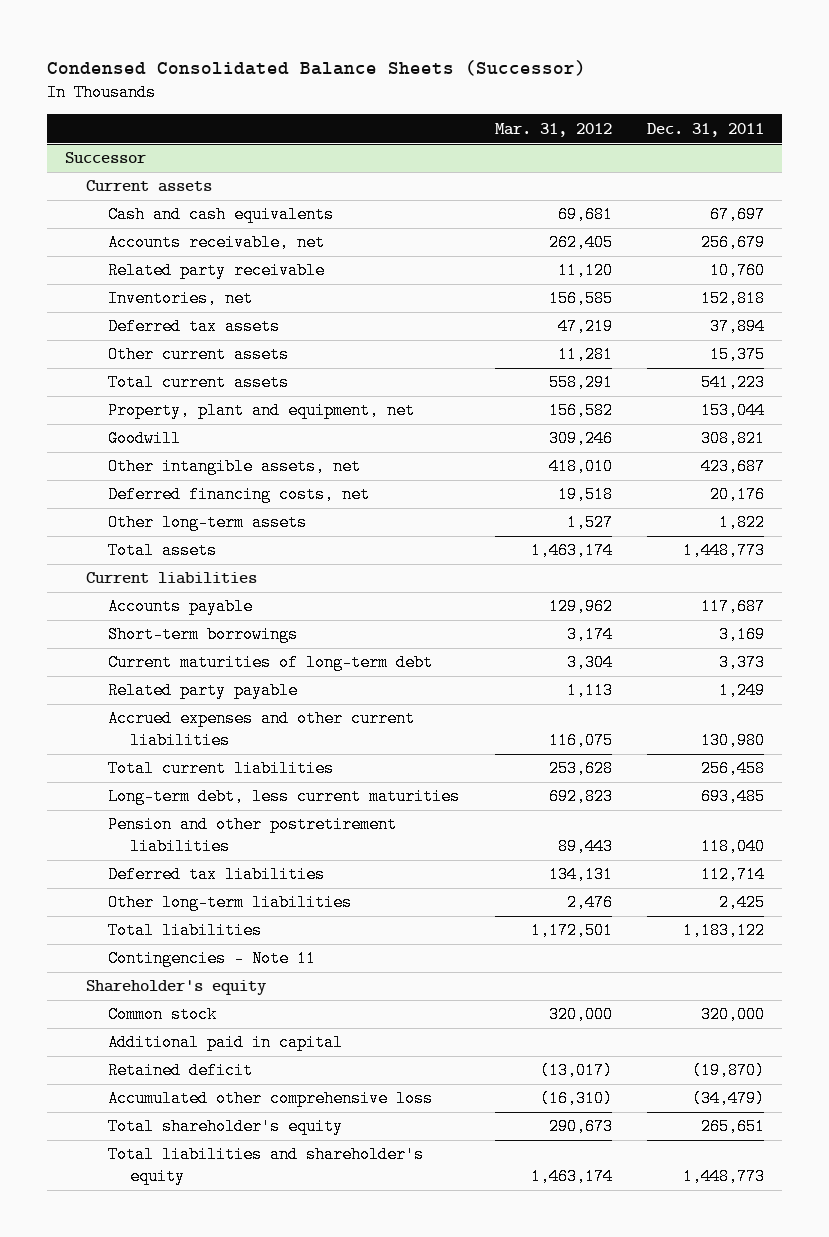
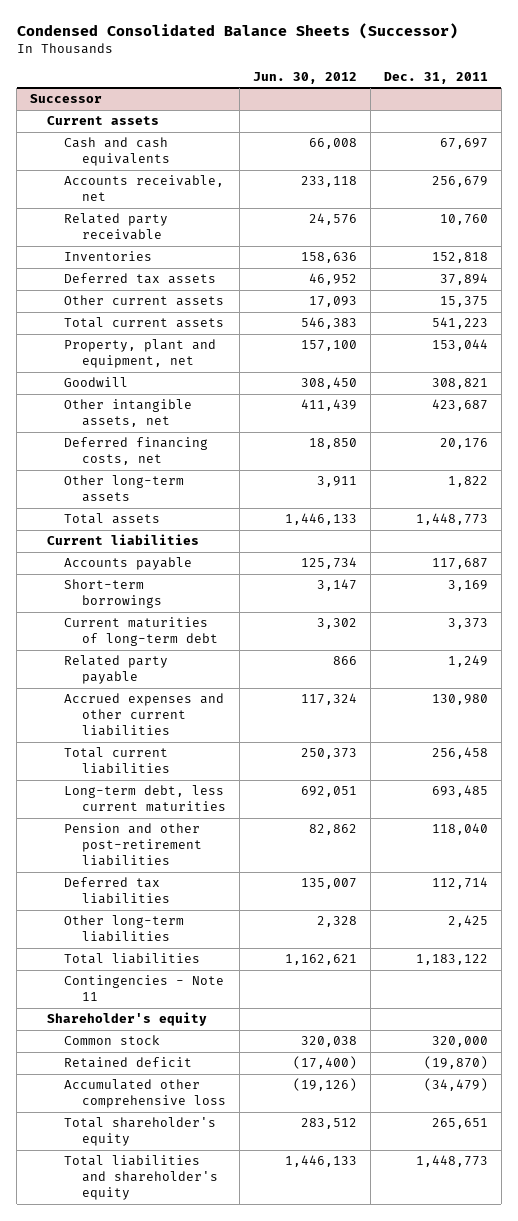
- | Mar. 31, 2012 | Dec. 31, 2011
+ | Jun. 30, 2012 | Dec. 31, 2011
@ Successor
- Inventories, net | 156,585 | 152,818
+ Inventories | 158,636 | 152,818
- Pension and other postretirement liabilities | 89,443 | 118,040
+ Pension and other post-retirement liabilities | 82,862 | 118,040
- Additional paid in capital

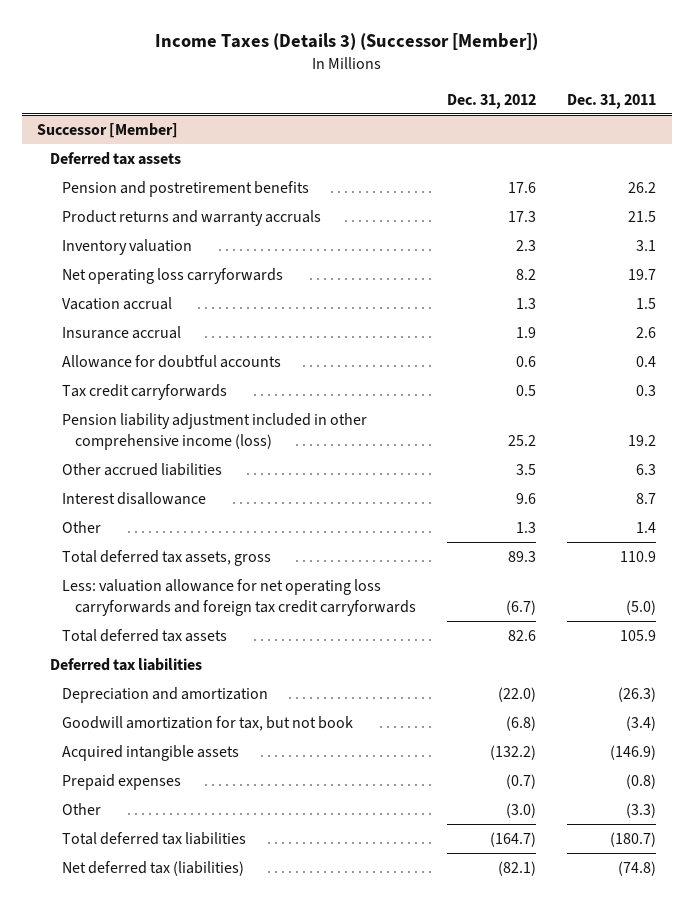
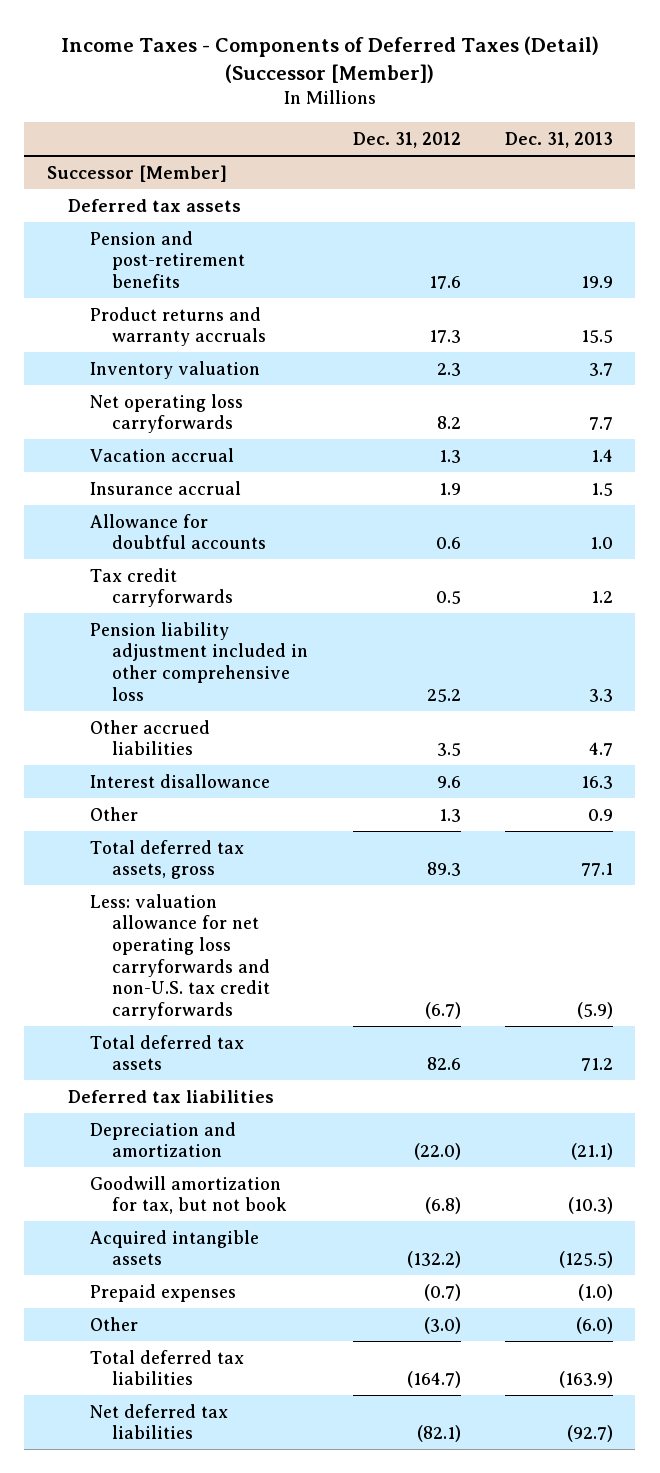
- Income Taxes (Details 3) (Successor [Member])
+ Income Taxes - Components of Deferred Taxes (Detail) (Successor [Member])
- | Dec. 31, 2012 | Dec. 31, 2011
+ | Dec. 31, 2012 | Dec. 31, 2013
@ Successor [Member]
- Pension and postretirement benefits | 17.6 | 26.2
+ Pension and post-retirement benefits | 17.6 | 19.9
- Pension liability adjustment included in other comprehensive income (loss) | 25.2 | 19.2
+ Pension liability adjustment included in other comprehensive loss | 25.2 | 3.3
- Less: valuation allowance for net operating loss carryforwards and foreign tax credit carryforwards | (6.7) | (5.0)
+ Less: valuation allowance for net operating loss carryforwards and non-U.S. tax credit carryforwards | (6.7) | (5.9)
- Net deferred tax (liabilities) | (82.1) | (74.8)
+ Net deferred tax liabilities | (82.1) | (92.7)

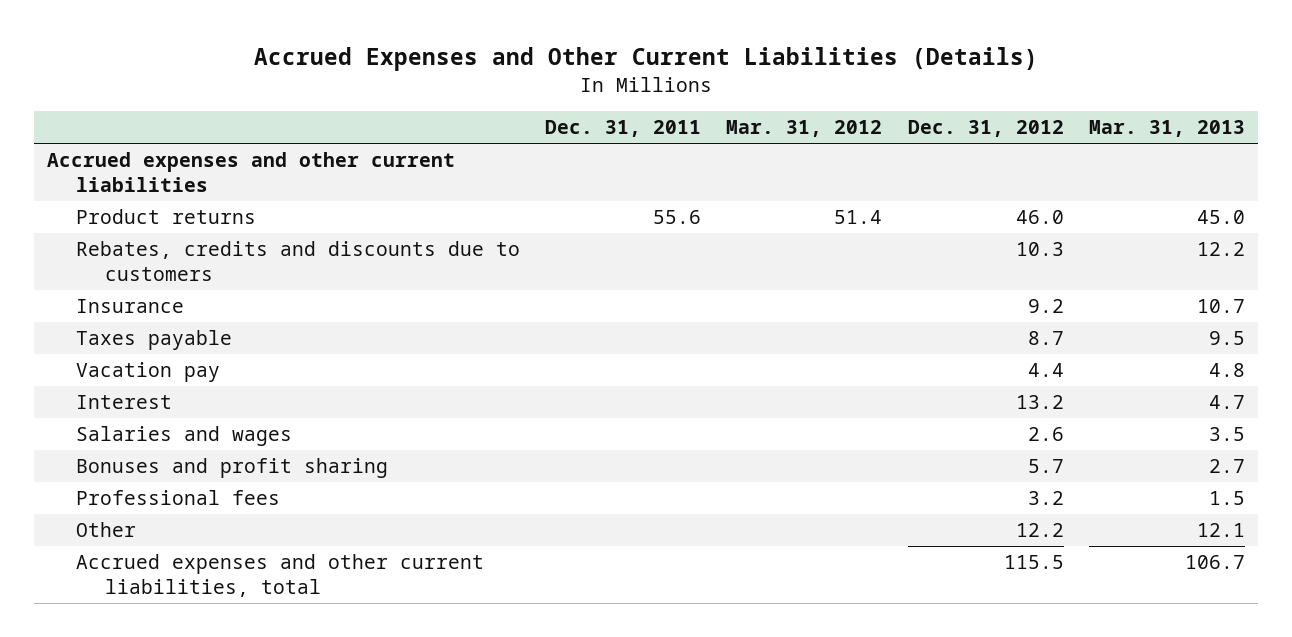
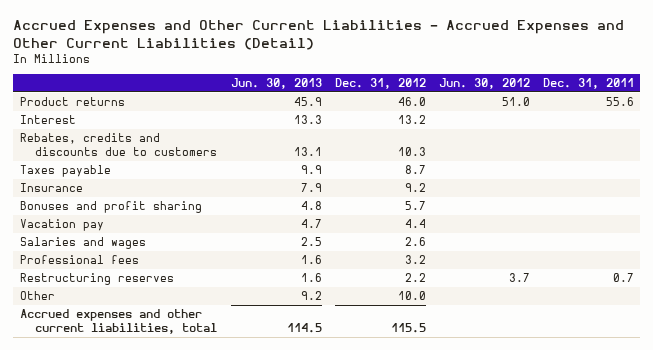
- Accrued Expenses and Other Current Liabilities (Details)
+ Accrued Expenses and Other Current Liabilities - Accrued Expenses and Other Current Liabilities (Detail)
- | Dec. 31, 2011 | Mar. 31, 2012 | Dec. 31, 2012 | Mar. 31, 2013
+ | Jun. 30, 2013 | Dec. 31, 2012 | Jun. 30, 2012 | Dec. 31, 2011
- Accrued expenses and other current liabilities
moved up: Interest | 13.3 | 13.2 | |
moved down: Insurance | 7.9 | 9.2 | |
moved up: Bonuses and profit sharing | 4.8 | 5.7 | |
- Other | | | 12.2 | 12.1
+ Restructuring reserves | 1.6 | 2.2 | 3.7 | 0.7
+ Other | 9.2 | 10.0 | |

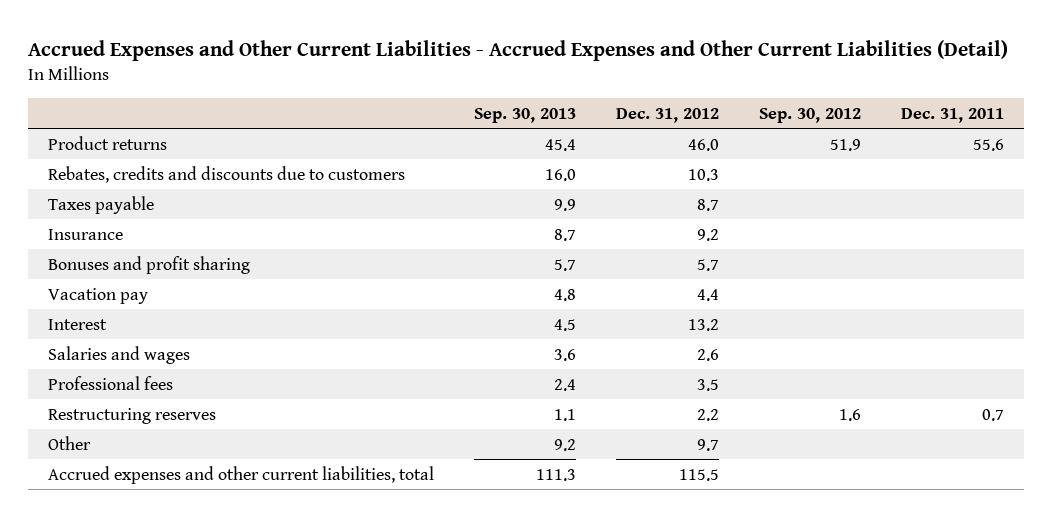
- | Jun. 30, 2013 | Dec. 31, 2012 | Jun. 30, 2012 | Dec. 31, 2011
+ | Sep. 30, 2013 | Dec. 31, 2012 | Sep. 30, 2012 | Dec. 31, 2011
moved down: Interest | 4.5 | 13.2 | |
- Professional fees | 1.6 | 3.2 | |
+ Professional fees | 2.4 | 3.5 | |
- Other | 9.2 | 10.0 | |
+ Other | 9.2 | 9.7 | |

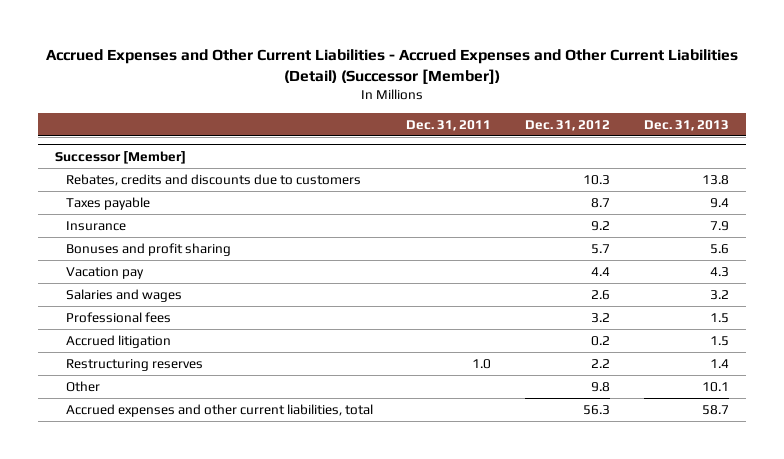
- Accrued Expenses and Other Current Liabilities - Accrued Expenses and Other Current Liabilities (Detail)
+ Accrued Expenses and Other Current Liabilities - Accrued Expenses and Other Current Liabilities (Detail) (Successor [Member])
- | Sep. 30, 2013 | Dec. 31, 2012 | Sep. 30, 2012 | Dec. 31, 2011
+ | Dec. 31, 2011 | Dec. 31, 2012 | Dec. 31, 2013
- Product returns | 45.4 | 46.0 | 51.9 | 55.6
+ Successor [Member]
- Interest | 4.5 | 13.2 | |
- Professional fees | 2.4 | 3.5 | |
- Restructuring reserves | 1.1 | 2.2 | 1.6 | 0.7
- Other | 9.2 | 9.7 | |
- Accrued expenses and other current liabilities, total | 111.3 | 115.5 | |
+ Professional fees | | 3.2 | 1.5
+ Accrued litigation | | 0.2 | 1.5
+ Restructuring reserves | 1.0 | 2.2 | 1.4
+ Other | | 9.8 | 10.1
+ Accrued expenses and other current liabilities, total | | 56.3 | 58.7

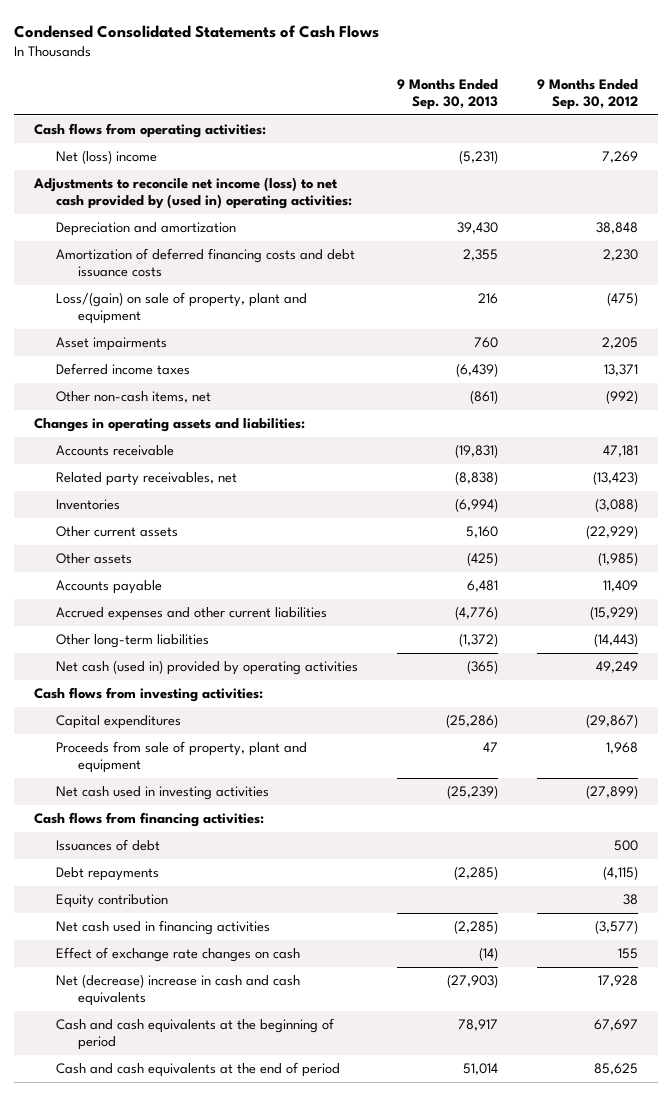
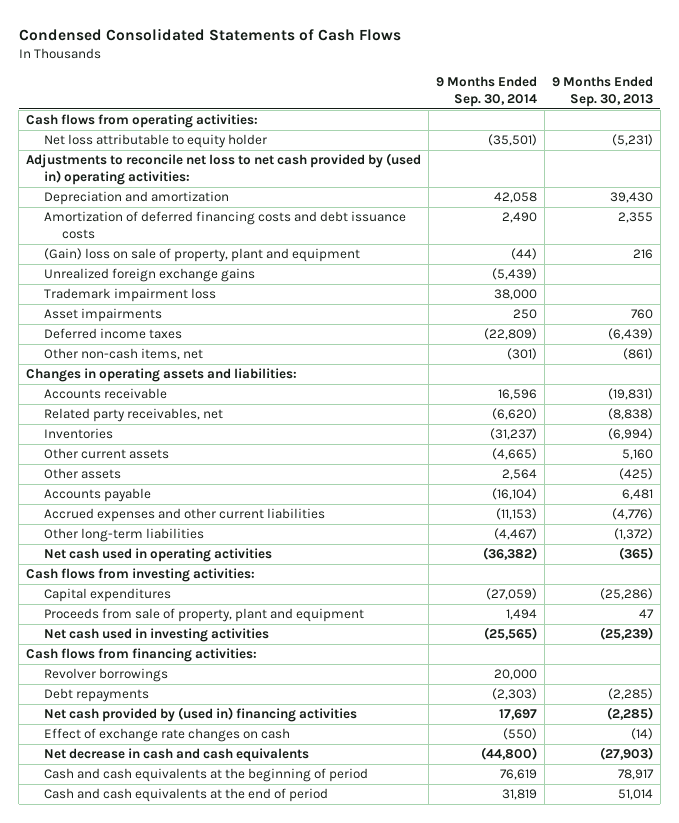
- | 9 Months Ended Sep. 30, 2013 | 9 Months Ended Sep. 30, 2012
+ | 9 Months Ended Sep. 30, 2014 | 9 Months Ended Sep. 30, 2013
- Net (loss) income | (5,231) | 7,269
- Adjustments to reconcile net income (loss) to net cash provided by (used in) operating activities:
+ Net loss attributable to equity holder | (35,501) | (5,231)
+ Adjustments to reconcile net loss to net cash provided by (used in) operating activities:
- Loss/(gain) on sale of property, plant and equipment | 216 | (475)
+ (Gain) loss on sale of property, plant and equipment | (44) | 216
+ Unrealized foreign exchange gains | (5,439) |
+ Trademark impairment loss | 38,000 |
- Net cash (used in) provided by operating activities | (365) | 49,249
+ Net cash used in operating activities | (36,382) | (365)
- Issuances of debt | | 500
+ Revolver borrowings | 20,000 |
- Equity contribution | | 38
- Net cash used in financing activities | (2,285) | (3,577)
+ Net cash provided by (used in) financing activities | 17,697 | (2,285)
- Net (decrease) increase in cash and cash equivalents | (27,903) | 17,928
+ Net decrease in cash and cash equivalents | (44,800) | (27,903)

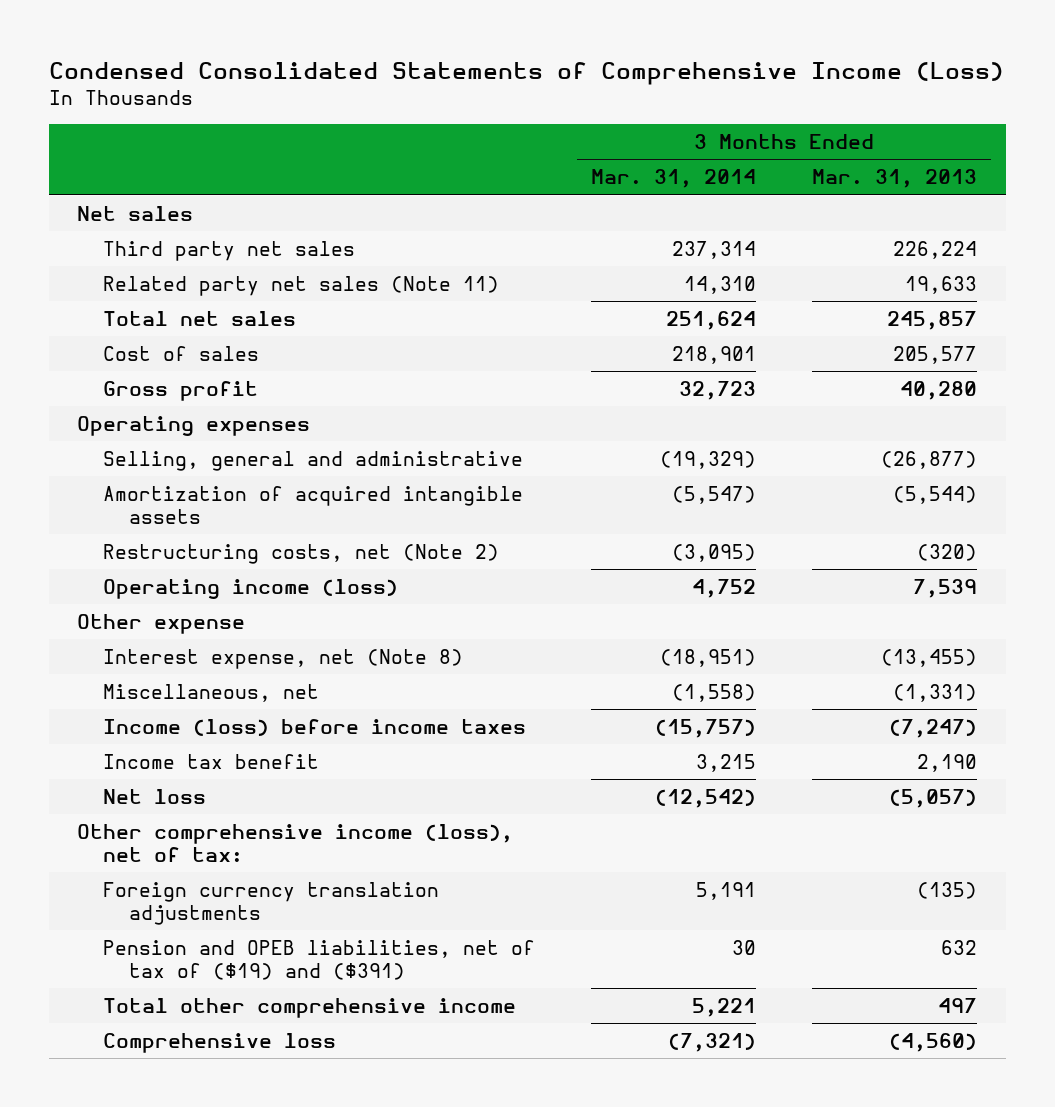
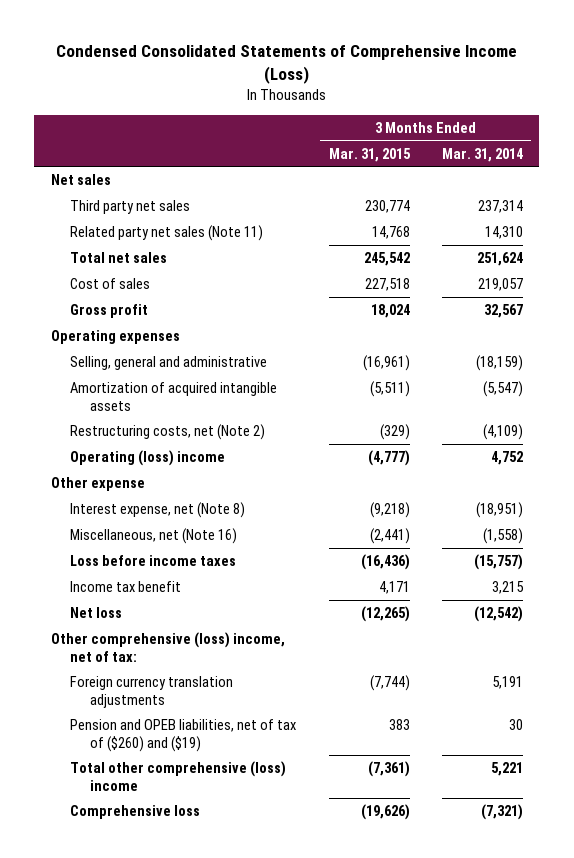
- | 3 Months Ended Mar. 31, 2014 | 3 Months Ended Mar. 31, 2013
+ | 3 Months Ended Mar. 31, 2015 | 3 Months Ended Mar. 31, 2014
- Cost of sales | 218,901 | 205,577
- Gross profit | 32,723 | 40,280
+ Cost of sales | 227,518 | 219,057
+ Gross profit | 18,024 | 32,567
- Selling, general and administrative | (19,329) | (26,877)
+ Selling, general and administrative | (16,961) | (18,159)
- Restructuring costs, net (Note 2) | (3,095) | (320)
- Operating income (loss) | 4,752 | 7,539
+ Restructuring costs, net (Note 2) | (329) | (4,109)
+ Operating (loss) income | (4,777) | 4,752
- Miscellaneous, net | (1,558) | (1,331)
- Income (loss) before income taxes | (15,757) | (7,247)
+ Miscellaneous, net (Note 16) | (2,441) | (1,558)
+ Loss before income taxes | (16,436) | (15,757)
- Other comprehensive income (loss), net of tax:
+ Other comprehensive (loss) income, net of tax:
- Pension and OPEB liabilities, net of tax of ($19) and ($391) | 30 | 632
- Total other comprehensive income | 5,221 | 497
+ Pension and OPEB liabilities, net of tax of ($260) and ($19) | 383 | 30
+ Total other comprehensive (loss) income | (7,361) | 5,221

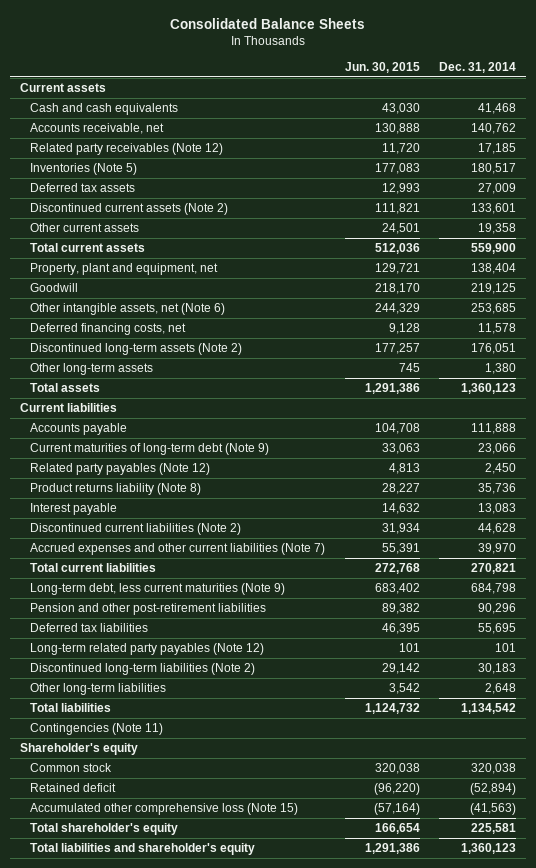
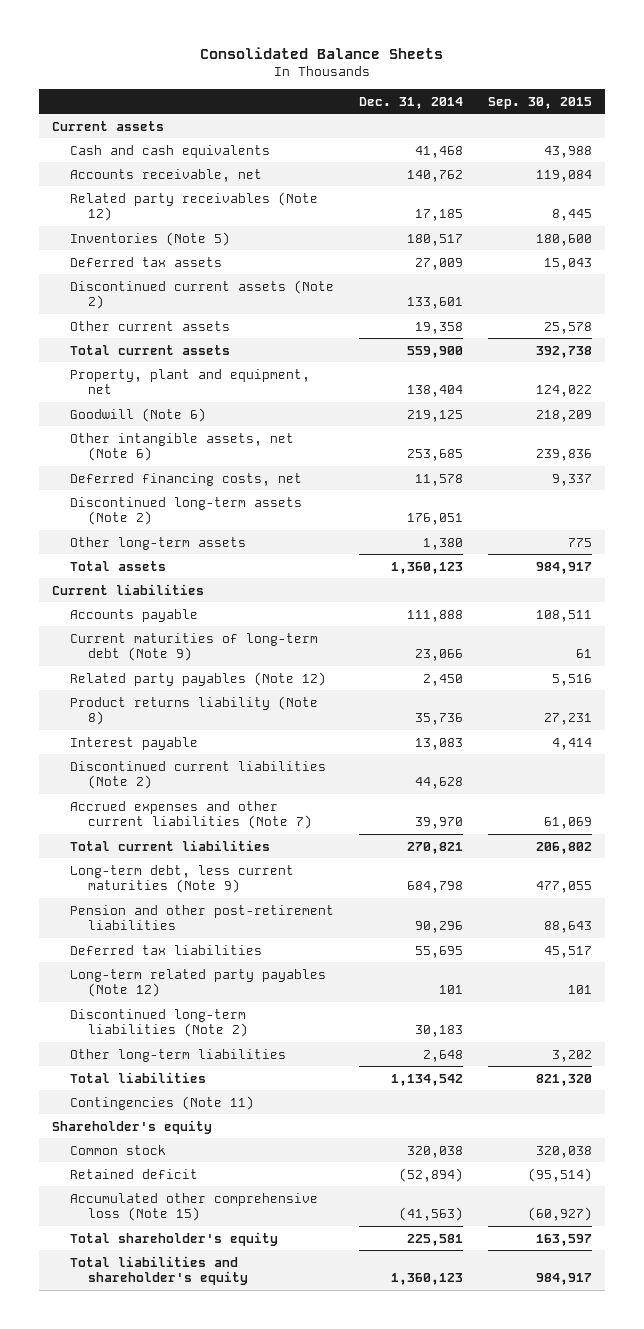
- | Jun. 30, 2015 | Dec. 31, 2014
+ | Dec. 31, 2014 | Sep. 30, 2015
- Goodwill | 218,170 | 219,125
+ Goodwill (Note 6) | 219,125 | 218,209

